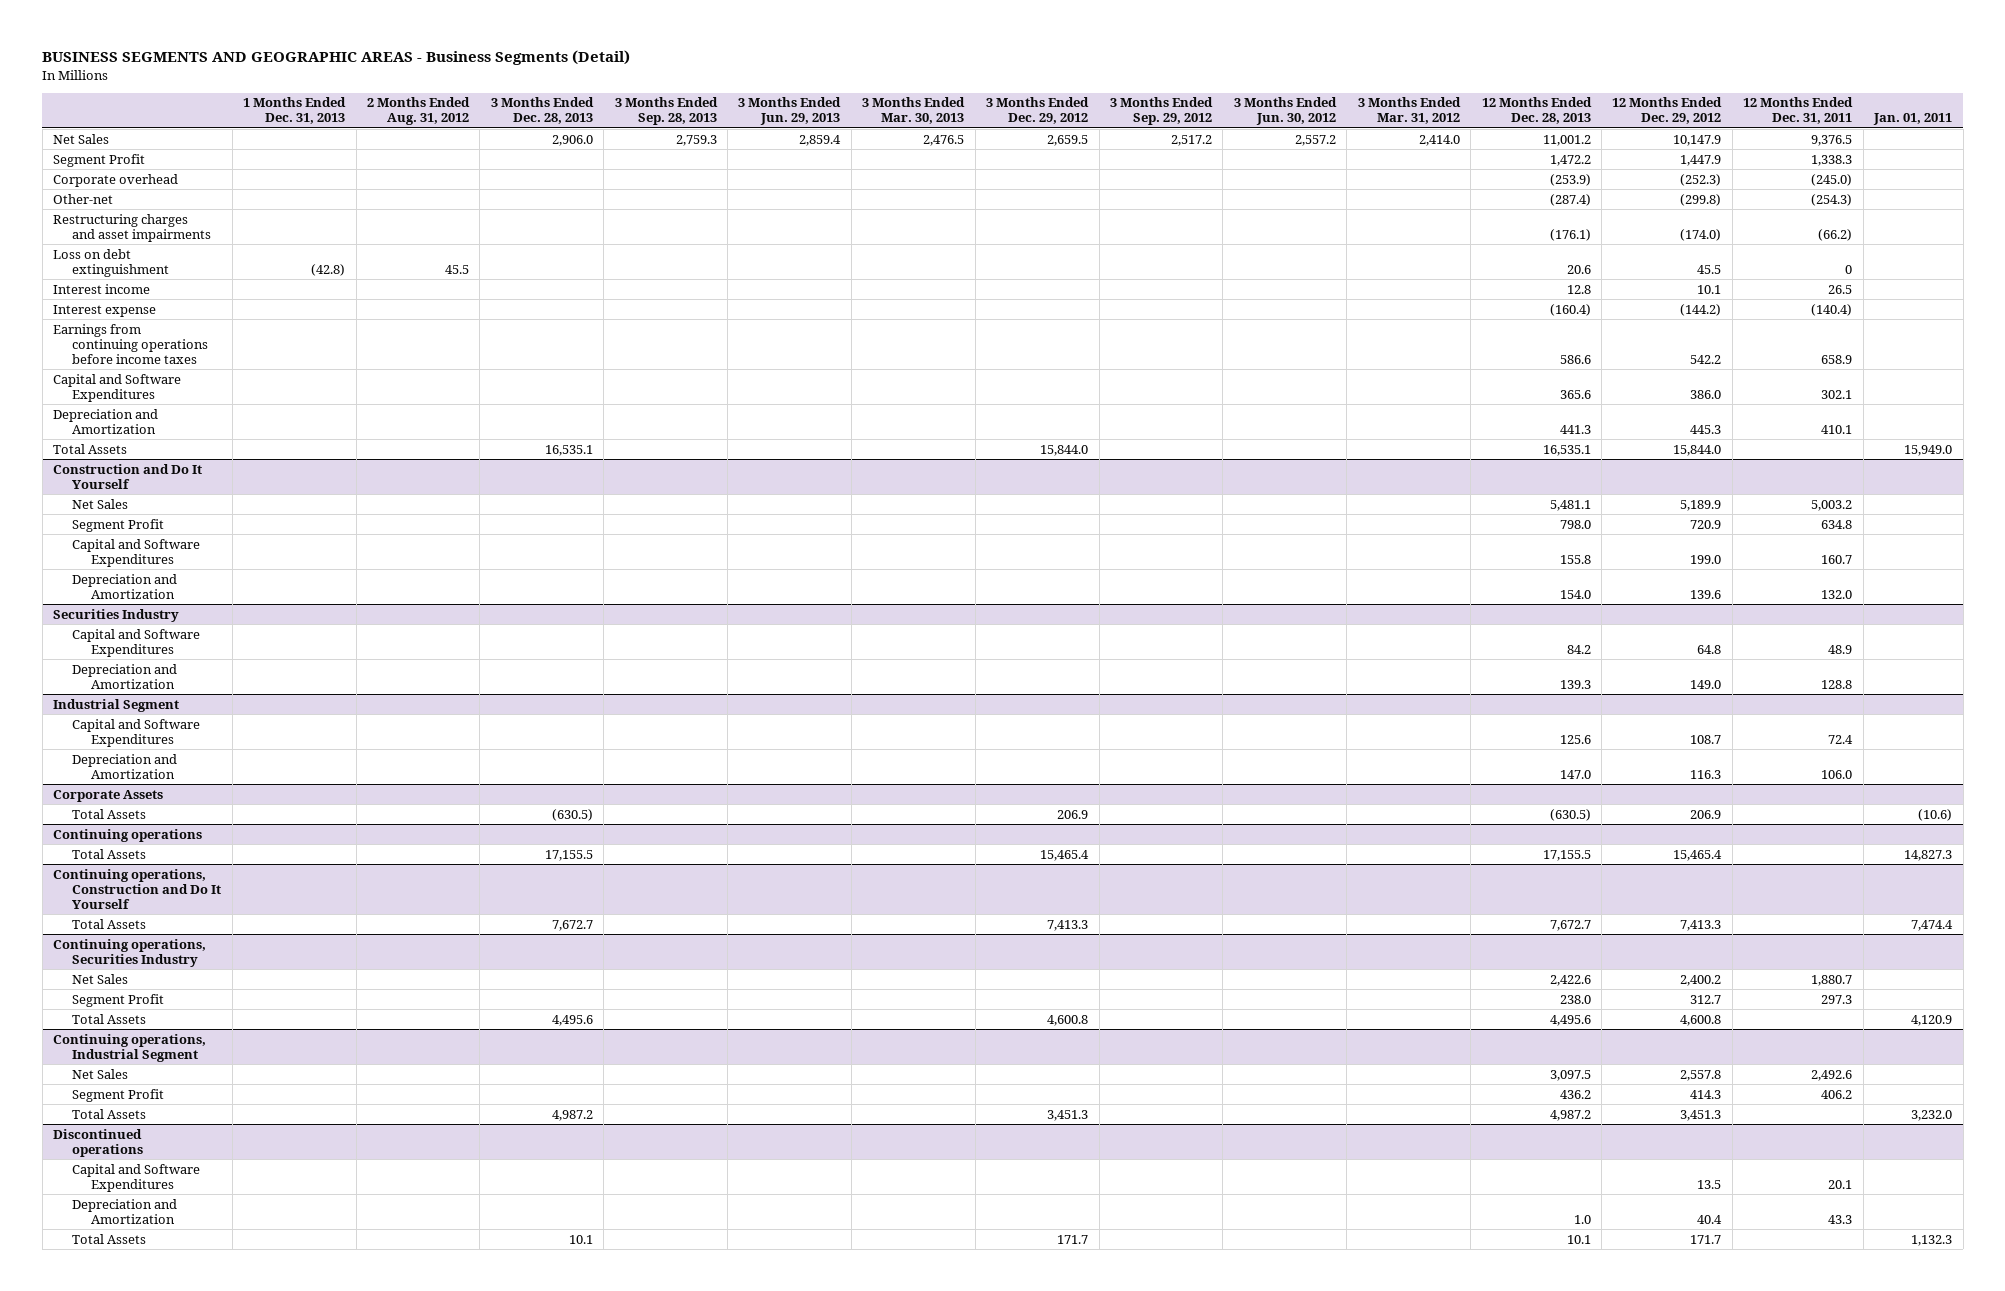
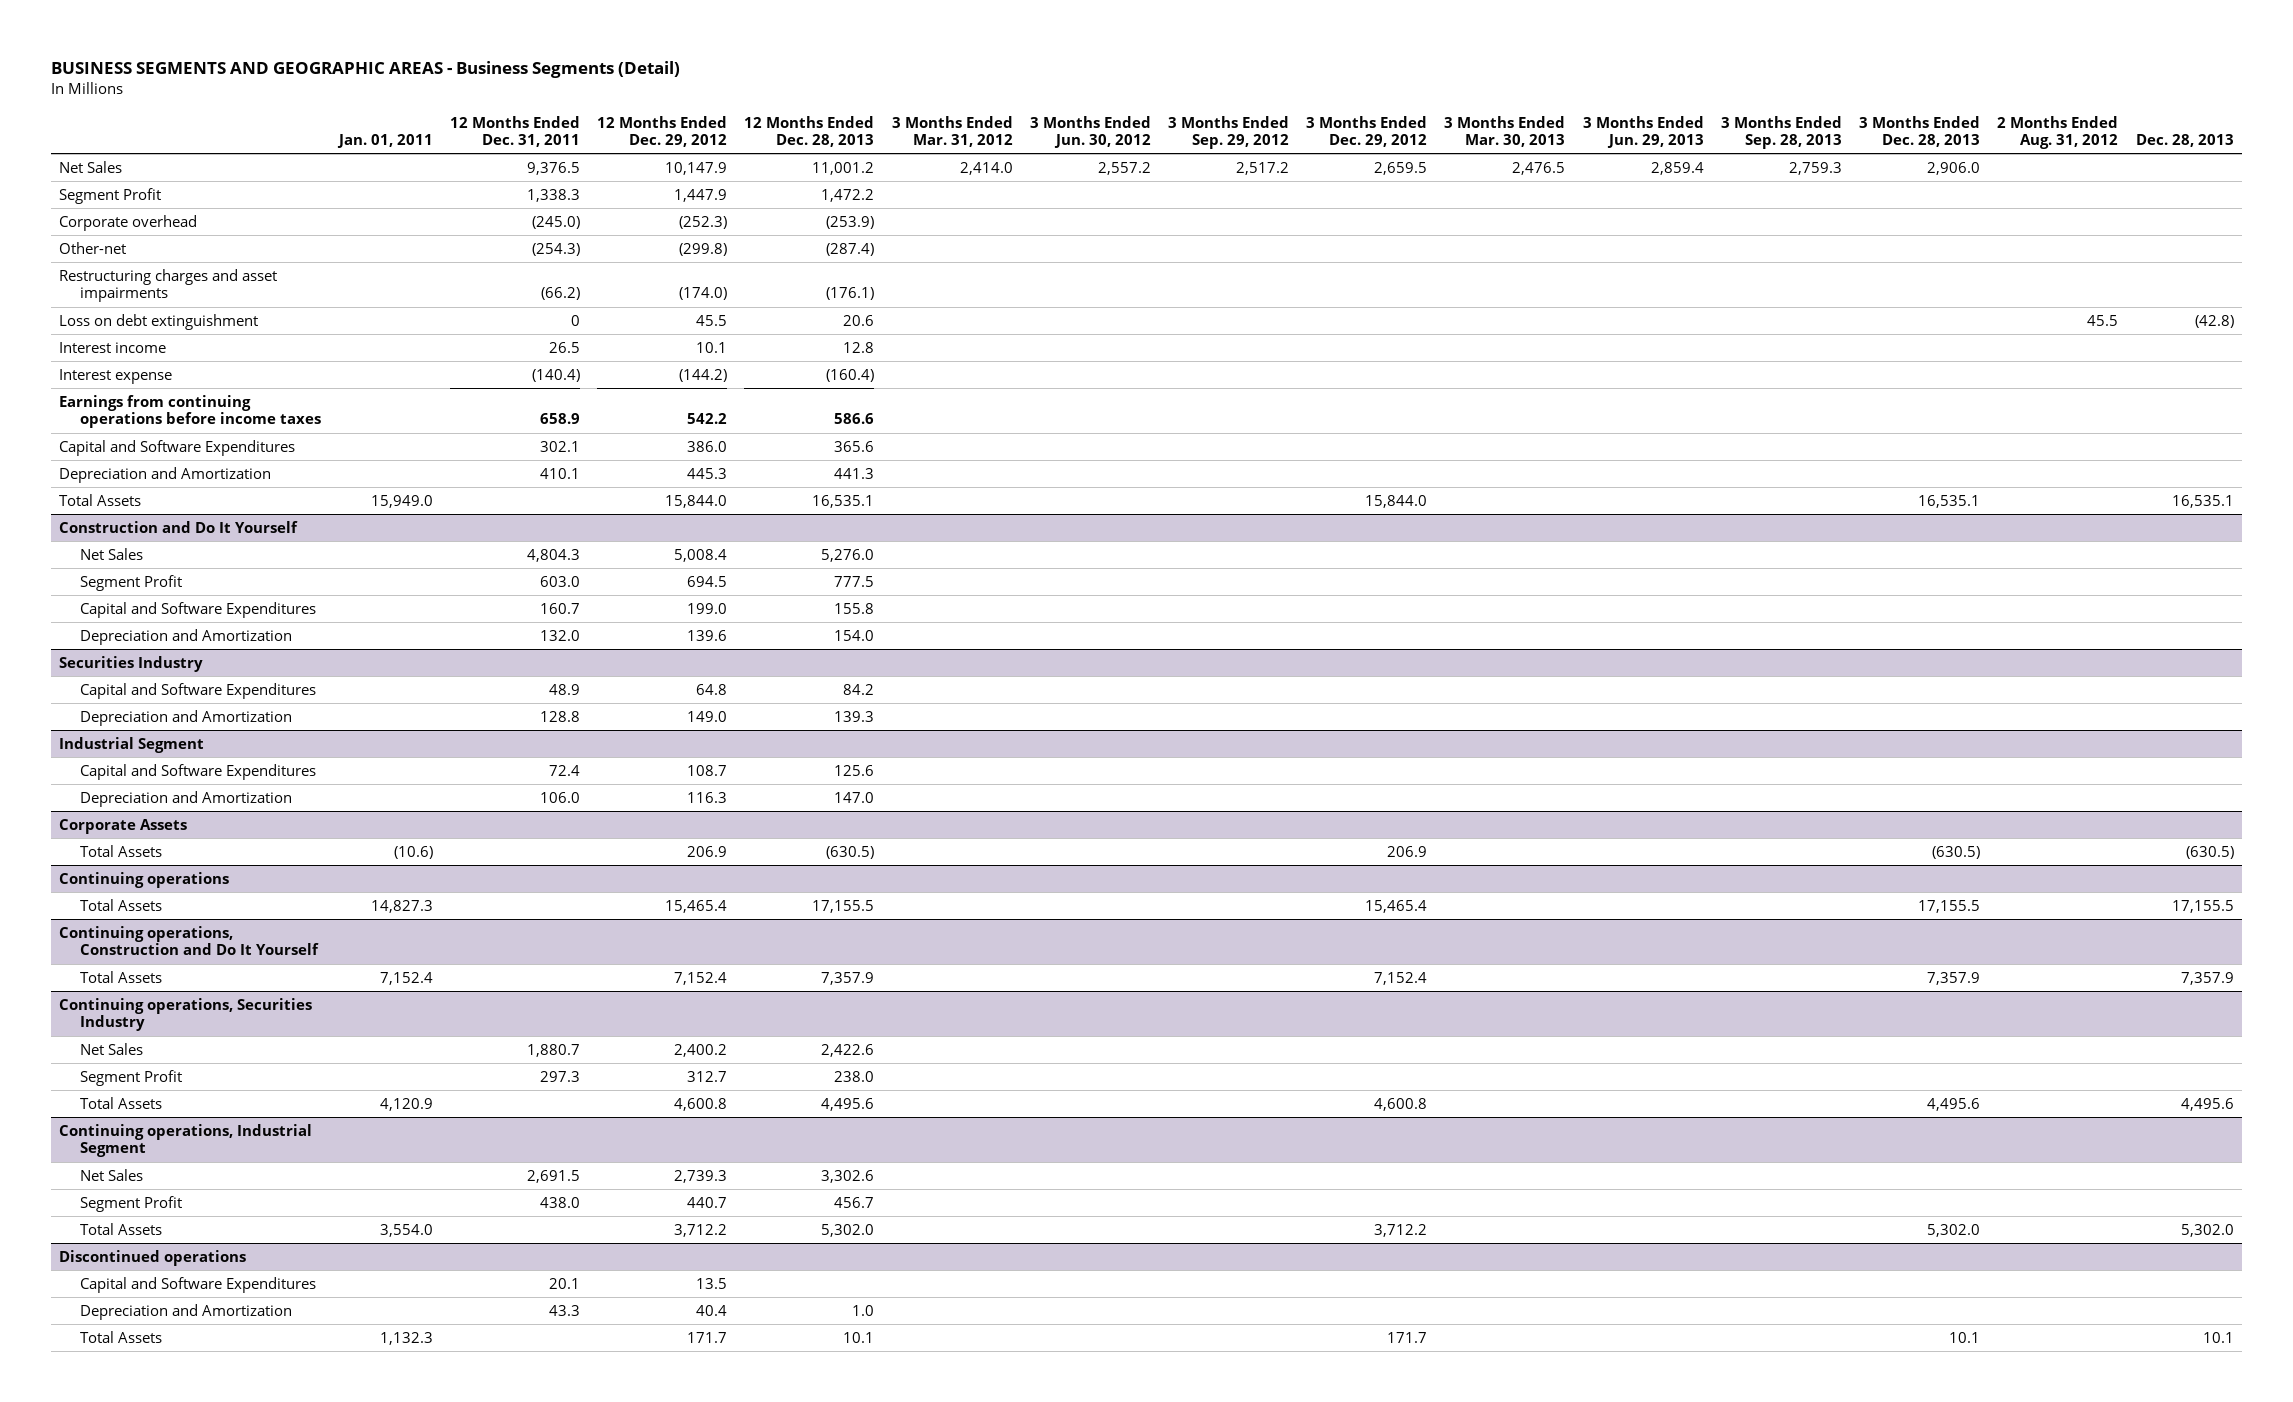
- | 1 Months Ended Dec. 31, 2013 | 2 Months Ended Aug. 31, 2012 | 3 Months Ended Dec. 28, 2013 | 3 Months Ended Sep. 28, 2013 | 3 Months Ended Jun. 29, 2013 | 3 Months Ended Mar. 30, 2013 | 3 Months Ended Dec. 29, 2012 | 3 Months Ended Sep. 29, 2012 | 3 Months Ended Jun. 30, 2012 | 3 Months Ended Mar. 31, 2012 | 12 Months Ended Dec. 28, 2013 | 12 Months Ended Dec. 29, 2012 | 12 Months Ended Dec. 31, 2011 | Jan. 01, 2011
+ | Jan. 01, 2011 | 12 Months Ended Dec. 31, 2011 | 12 Months Ended Dec. 29, 2012 | 12 Months Ended Dec. 28, 2013 | 3 Months Ended Mar. 31, 2012 | 3 Months Ended Jun. 30, 2012 | 3 Months Ended Sep. 29, 2012 | 3 Months Ended Dec. 29, 2012 | 3 Months Ended Mar. 30, 2013 | 3 Months Ended Jun. 29, 2013 | 3 Months Ended Sep. 28, 2013 | 3 Months Ended Dec. 28, 2013 | 2 Months Ended Aug. 31, 2012 | Dec. 28, 2013
@ Construction and Do It Yourself
- Net Sales | | | | | | | | | | | 5,481.1 | 5,189.9 | 5,003.2 |
- Segment Profit | | | | | | | | | | | 798.0 | 720.9 | 634.8 |
+ Net Sales | | 4,804.3 | 5,008.4 | 5,276.0 | | | | | | | | | |
+ Segment Profit | | 603.0 | 694.5 | 777.5 | | | | | | | | | |
@ Continuing operations, Construction and Do It Yourself
- Total Assets | | | 7,672.7 | | | | 7,413.3 | | | | 7,672.7 | 7,413.3 | | 7,474.4
+ Total Assets | 7,152.4 | | 7,152.4 | 7,357.9 | | | | 7,152.4 | | | | 7,357.9 | | 7,357.9
@ Continuing operations, Industrial Segment
- Net Sales | | | | | | | | | | | 3,097.5 | 2,557.8 | 2,492.6 |
- Segment Profit | | | | | | | | | | | 436.2 | 414.3 | 406.2 |
- Total Assets | | | 4,987.2 | | | | 3,451.3 | | | | 4,987.2 | 3,451.3 | | 3,232.0
+ Net Sales | | 2,691.5 | 2,739.3 | 3,302.6 | | | | | | | | | |
+ Segment Profit | | 438.0 | 440.7 | 456.7 | | | | | | | | | |
+ Total Assets | 3,554.0 | | 3,712.2 | 5,302.0 | | | | 3,712.2 | | | | 5,302.0 | | 5,302.0

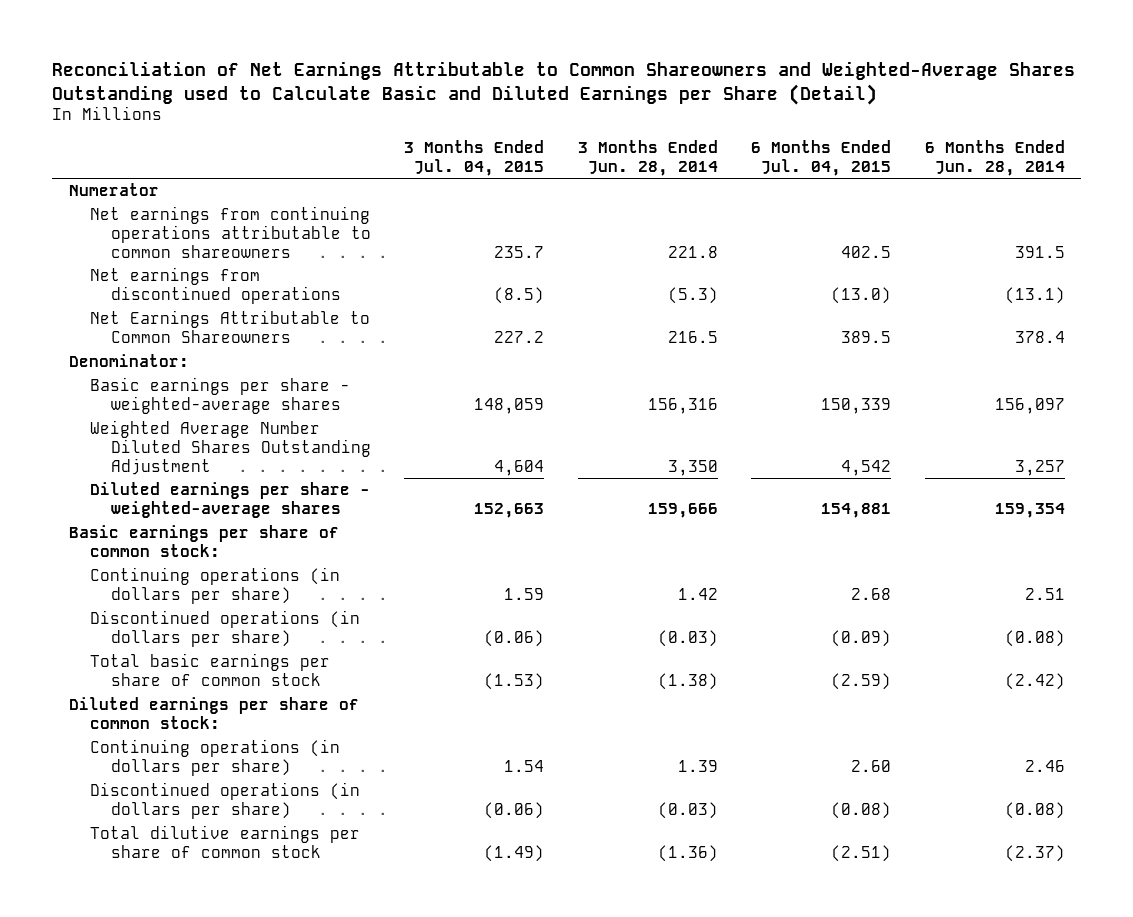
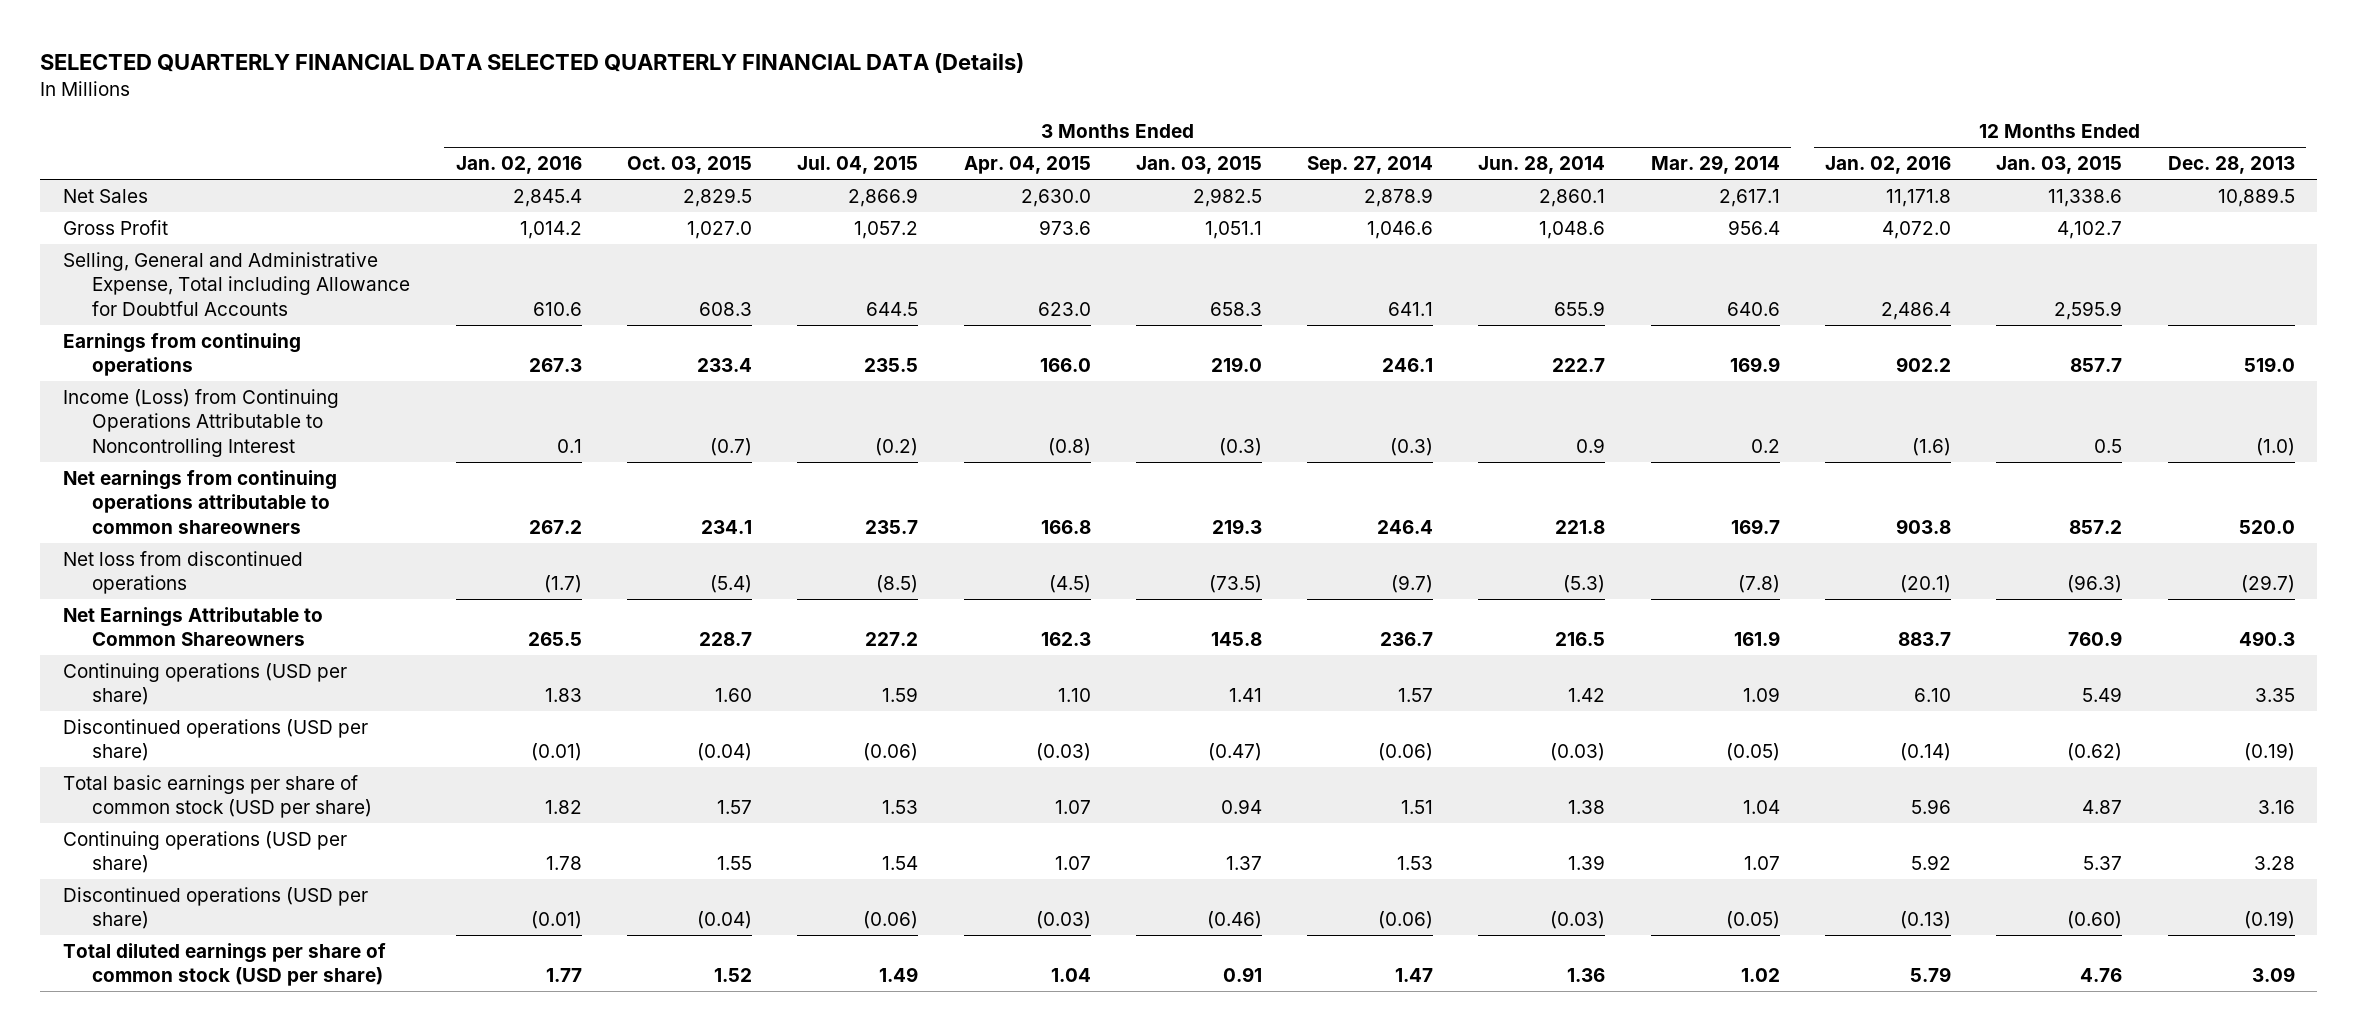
- Reconciliation of Net Earnings Attributable to Common Shareowners and Weighted-Average Shares Outstanding used to Calculate Basic and Diluted Earnings per Share (Detail)
+ SELECTED QUARTERLY FINANCIAL DATA SELECTED QUARTERLY FINANCIAL DATA (Details)
- | 3 Months Ended Jul. 04, 2015 | 3 Months Ended Jun. 28, 2014 | 6 Months Ended Jul. 04, 2015 | 6 Months Ended Jun. 28, 2014
+ | 3 Months Ended Jan. 02, 2016 | 3 Months Ended Oct. 03, 2015 | 3 Months Ended Jul. 04, 2015 | 3 Months Ended Apr. 04, 2015 | 3 Months Ended Jan. 03, 2015 | 3 Months Ended Sep. 27, 2014 | 3 Months Ended Jun. 28, 2014 | 3 Months Ended Mar. 29, 2014 | 12 Months Ended Jan. 02, 2016 | 12 Months Ended Jan. 03, 2015 | 12 Months Ended Dec. 28, 2013
- Numerator
+ Net Sales | 2,845.4 | 2,829.5 | 2,866.9 | 2,630.0 | 2,982.5 | 2,878.9 | 2,860.1 | 2,617.1 | 11,171.8 | 11,338.6 | 10,889.5
+ Gross Profit | 1,014.2 | 1,027.0 | 1,057.2 | 973.6 | 1,051.1 | 1,046.6 | 1,048.6 | 956.4 | 4,072.0 | 4,102.7 |
+ Selling, General and Administrative Expense, Total including Allowance for Doubtful Accounts | 610.6 | 608.3 | 644.5 | 623.0 | 658.3 | 641.1 | 655.9 | 640.6 | 2,486.4 | 2,595.9 |
+ Earnings from continuing operations | 267.3 | 233.4 | 235.5 | 166.0 | 219.0 | 246.1 | 222.7 | 169.9 | 902.2 | 857.7 | 519.0
+ Income (Loss) from Continuing Operations Attributable to Noncontrolling Interest | 0.1 | (0.7) | (0.2) | (0.8) | (0.3) | (0.3) | 0.9 | 0.2 | (1.6) | 0.5 | (1.0)
- Net earnings from discontinued operations | (8.5) | (5.3) | (13.0) | (13.1)
+ Net loss from discontinued operations | (1.7) | (5.4) | (8.5) | (4.5) | (73.5) | (9.7) | (5.3) | (7.8) | (20.1) | (96.3) | (29.7)
- Denominator:
- Basic earnings per share - weighted-average shares | 148,059 | 156,316 | 150,339 | 156,097
- Weighted Average Number Diluted Shares Outstanding Adjustment | 4,604 | 3,350 | 4,542 | 3,257
- Diluted earnings per share - weighted-average shares | 152,663 | 159,666 | 154,881 | 159,354
- Basic earnings per share of common stock:
- Continuing operations (in dollars per share) | 1.59 | 1.42 | 2.68 | 2.51
- Discontinued operations (in dollars per share) | (0.06) | (0.03) | (0.09) | (0.08)
- Total basic earnings per share of common stock | (1.53) | (1.38) | (2.59) | (2.42)
- Diluted earnings per share of common stock:
- Continuing operations (in dollars per share) | 1.54 | 1.39 | 2.60 | 2.46
- Discontinued operations (in dollars per share) | (0.06) | (0.03) | (0.08) | (0.08)
- Total dilutive earnings per share of common stock | (1.49) | (1.36) | (2.51) | (2.37)
+ Continuing operations (USD per share) | 1.83 | 1.60 | 1.59 | 1.10 | 1.41 | 1.57 | 1.42 | 1.09 | 6.10 | 5.49 | 3.35
+ Discontinued operations (USD per share) | (0.01) | (0.04) | (0.06) | (0.03) | (0.47) | (0.06) | (0.03) | (0.05) | (0.14) | (0.62) | (0.19)
+ Total basic earnings per share of common stock (USD per share) | 1.82 | 1.57 | 1.53 | 1.07 | 0.94 | 1.51 | 1.38 | 1.04 | 5.96 | 4.87 | 3.16
+ Continuing operations (USD per share) | 1.78 | 1.55 | 1.54 | 1.07 | 1.37 | 1.53 | 1.39 | 1.07 | 5.92 | 5.37 | 3.28
+ Discontinued operations (USD per share) | (0.01) | (0.04) | (0.06) | (0.03) | (0.46) | (0.06) | (0.03) | (0.05) | (0.13) | (0.60) | (0.19)
+ Total diluted earnings per share of common stock (USD per share) | 1.77 | 1.52 | 1.49 | 1.04 | 0.91 | 1.47 | 1.36 | 1.02 | 5.79 | 4.76 | 3.09

